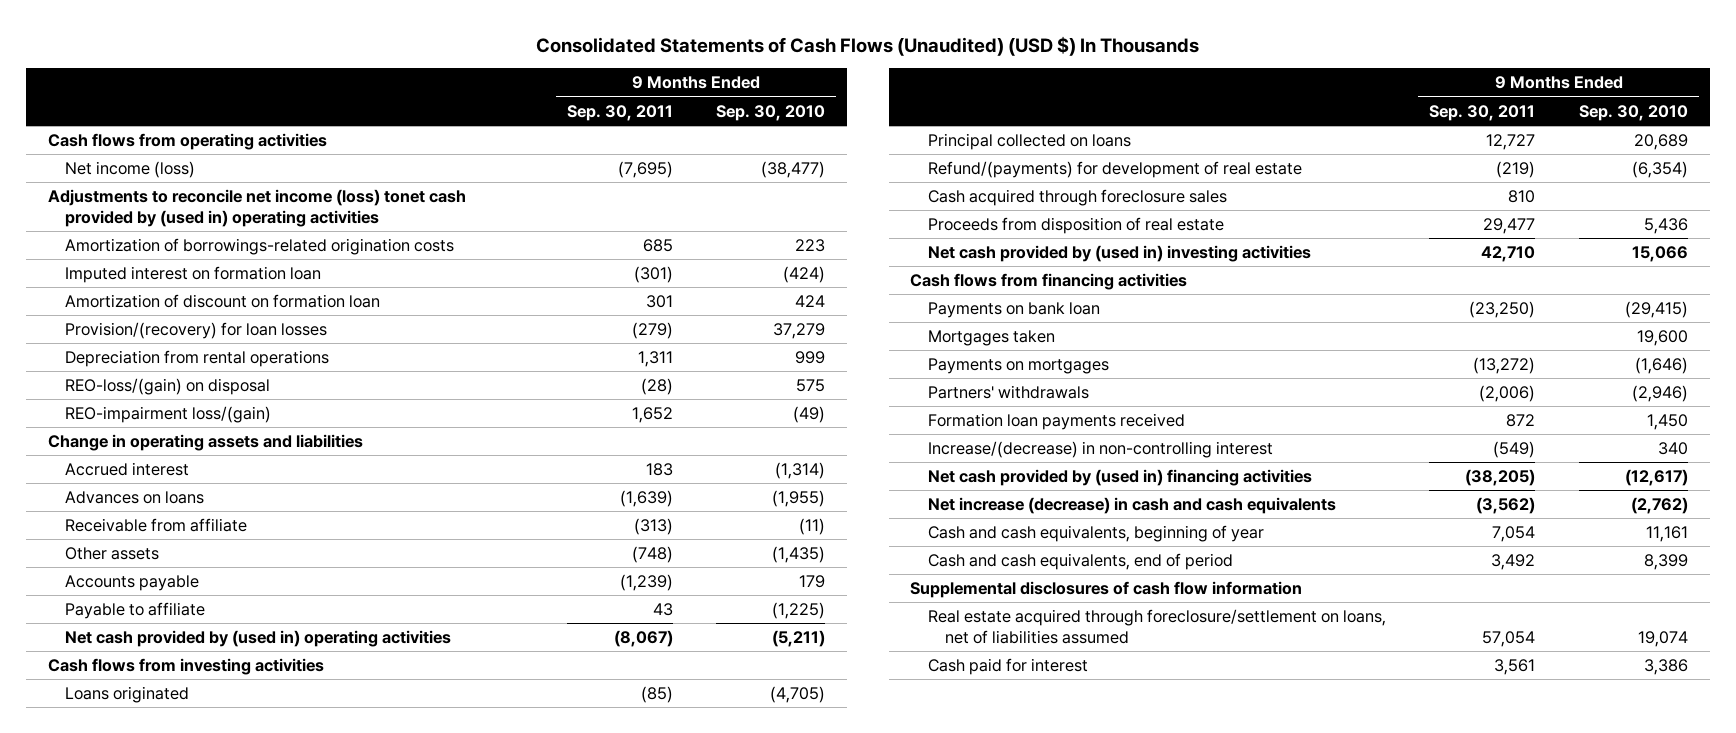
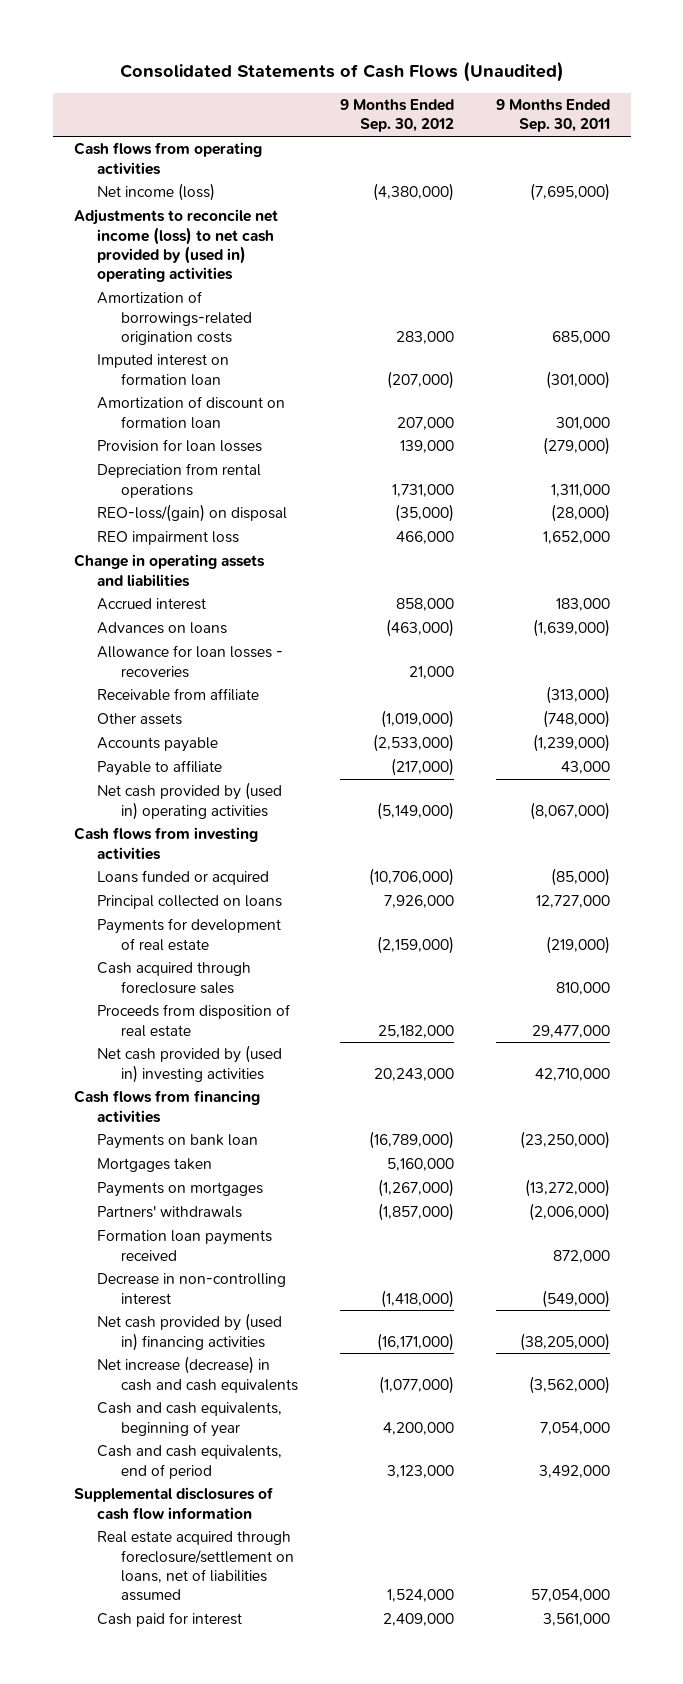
- Consolidated Statements of Cash Flows (Unaudited) (USD $) In Thousands
+ Consolidated Statements of Cash Flows (Unaudited)
- | 9 Months Ended Sep. 30, 2011 | 9 Months Ended Sep. 30, 2010
+ | 9 Months Ended Sep. 30, 2012 | 9 Months Ended Sep. 30, 2011
- Net income (loss) | (7,695) | (38,477)
- Adjustments to reconcile net income (loss) tonet cash provided by (used in) operating activities
- Amortization of borrowings-related origination costs | 685 | 223
- Imputed interest on formation loan | (301) | (424)
- Amortization of discount on formation loan | 301 | 424
- Provision/(recovery) for loan losses | (279) | 37,279
- Depreciation from rental operations | 1,311 | 999
- REO-loss/(gain) on disposal | (28) | 575
- REO-impairment loss/(gain) | 1,652 | (49)
+ Net income (loss) | (4,380,000) | (7,695,000)
+ Adjustments to reconcile net income (loss) to net cash provided by (used in) operating activities
+ Amortization of borrowings-related origination costs | 283,000 | 685,000
+ Imputed interest on formation loan | (207,000) | (301,000)
+ Amortization of discount on formation loan | 207,000 | 301,000
+ Provision for loan losses | 139,000 | (279,000)
+ Depreciation from rental operations | 1,731,000 | 1,311,000
+ REO-loss/(gain) on disposal | (35,000) | (28,000)
+ REO impairment loss | 466,000 | 1,652,000
- Accrued interest | 183 | (1,314)
- Advances on loans | (1,639) | (1,955)
- Receivable from affiliate | (313) | (11)
- Other assets | (748) | (1,435)
- Accounts payable | (1,239) | 179
- Payable to affiliate | 43 | (1,225)
- Net cash provided by (used in) operating activities | (8,067) | (5,211)
+ Accrued interest | 858,000 | 183,000
+ Advances on loans | (463,000) | (1,639,000)
+ Allowance for loan losses - recoveries | 21,000 |
+ Receivable from affiliate | | (313,000)
+ Other assets | (1,019,000) | (748,000)
+ Accounts payable | (2,533,000) | (1,239,000)
+ Payable to affiliate | (217,000) | 43,000
+ Net cash provided by (used in) operating activities | (5,149,000) | (8,067,000)
- Loans originated | (85) | (4,705)
- Principal collected on loans | 12,727 | 20,689
- Refund/(payments) for development of real estate | (219) | (6,354)
- Cash acquired through foreclosure sales | 810 |
- Proceeds from disposition of real estate | 29,477 | 5,436
- Net cash provided by (used in) investing activities | 42,710 | 15,066
+ Loans funded or acquired | (10,706,000) | (85,000)
+ Principal collected on loans | 7,926,000 | 12,727,000
+ Payments for development of real estate | (2,159,000) | (219,000)
+ Cash acquired through foreclosure sales | | 810,000
+ Proceeds from disposition of real estate | 25,182,000 | 29,477,000
+ Net cash provided by (used in) investing activities | 20,243,000 | 42,710,000
- Payments on bank loan | (23,250) | (29,415)
+ Payments on bank loan | (16,789,000) | (23,250,000)
- Payments on mortgages | (13,272) | (1,646)
- Partners' withdrawals | (2,006) | (2,946)
- Formation loan payments received | 872 | 1,450
- Increase/(decrease) in non-controlling interest | (549) | 340
- Net cash provided by (used in) financing activities | (38,205) | (12,617)
- Net increase (decrease) in cash and cash equivalents | (3,562) | (2,762)
- Cash and cash equivalents, beginning of year | 7,054 | 11,161
- Cash and cash equivalents, end of period | 3,492 | 8,399
+ Payments on mortgages | (1,267,000) | (13,272,000)
+ Partners' withdrawals | (1,857,000) | (2,006,000)
+ Formation loan payments received | | 872,000
+ Decrease in non-controlling interest | (1,418,000) | (549,000)
+ Net cash provided by (used in) financing activities | (16,171,000) | (38,205,000)
+ Net increase (decrease) in cash and cash equivalents | (1,077,000) | (3,562,000)
+ Cash and cash equivalents, beginning of year | 4,200,000 | 7,054,000
+ Cash and cash equivalents, end of period | 3,123,000 | 3,492,000
- Real estate acquired through foreclosure/settlement on loans, net of liabilities assumed | 57,054 | 19,074
- Cash paid for interest | 3,561 | 3,386
+ Real estate acquired through foreclosure/settlement on loans, net of liabilities assumed | 1,524,000 | 57,054,000
+ Cash paid for interest | 2,409,000 | 3,561,000

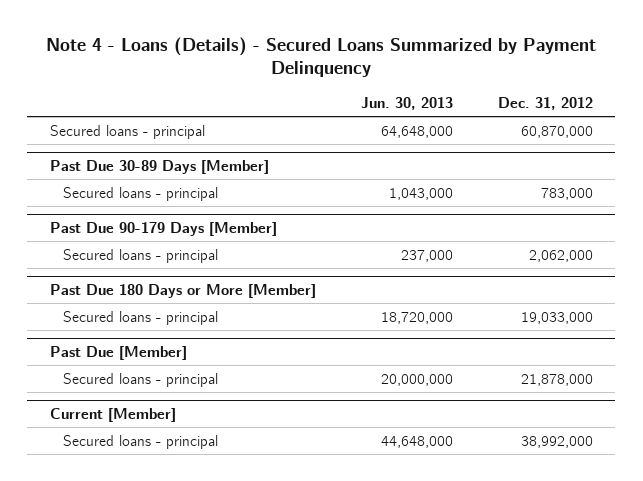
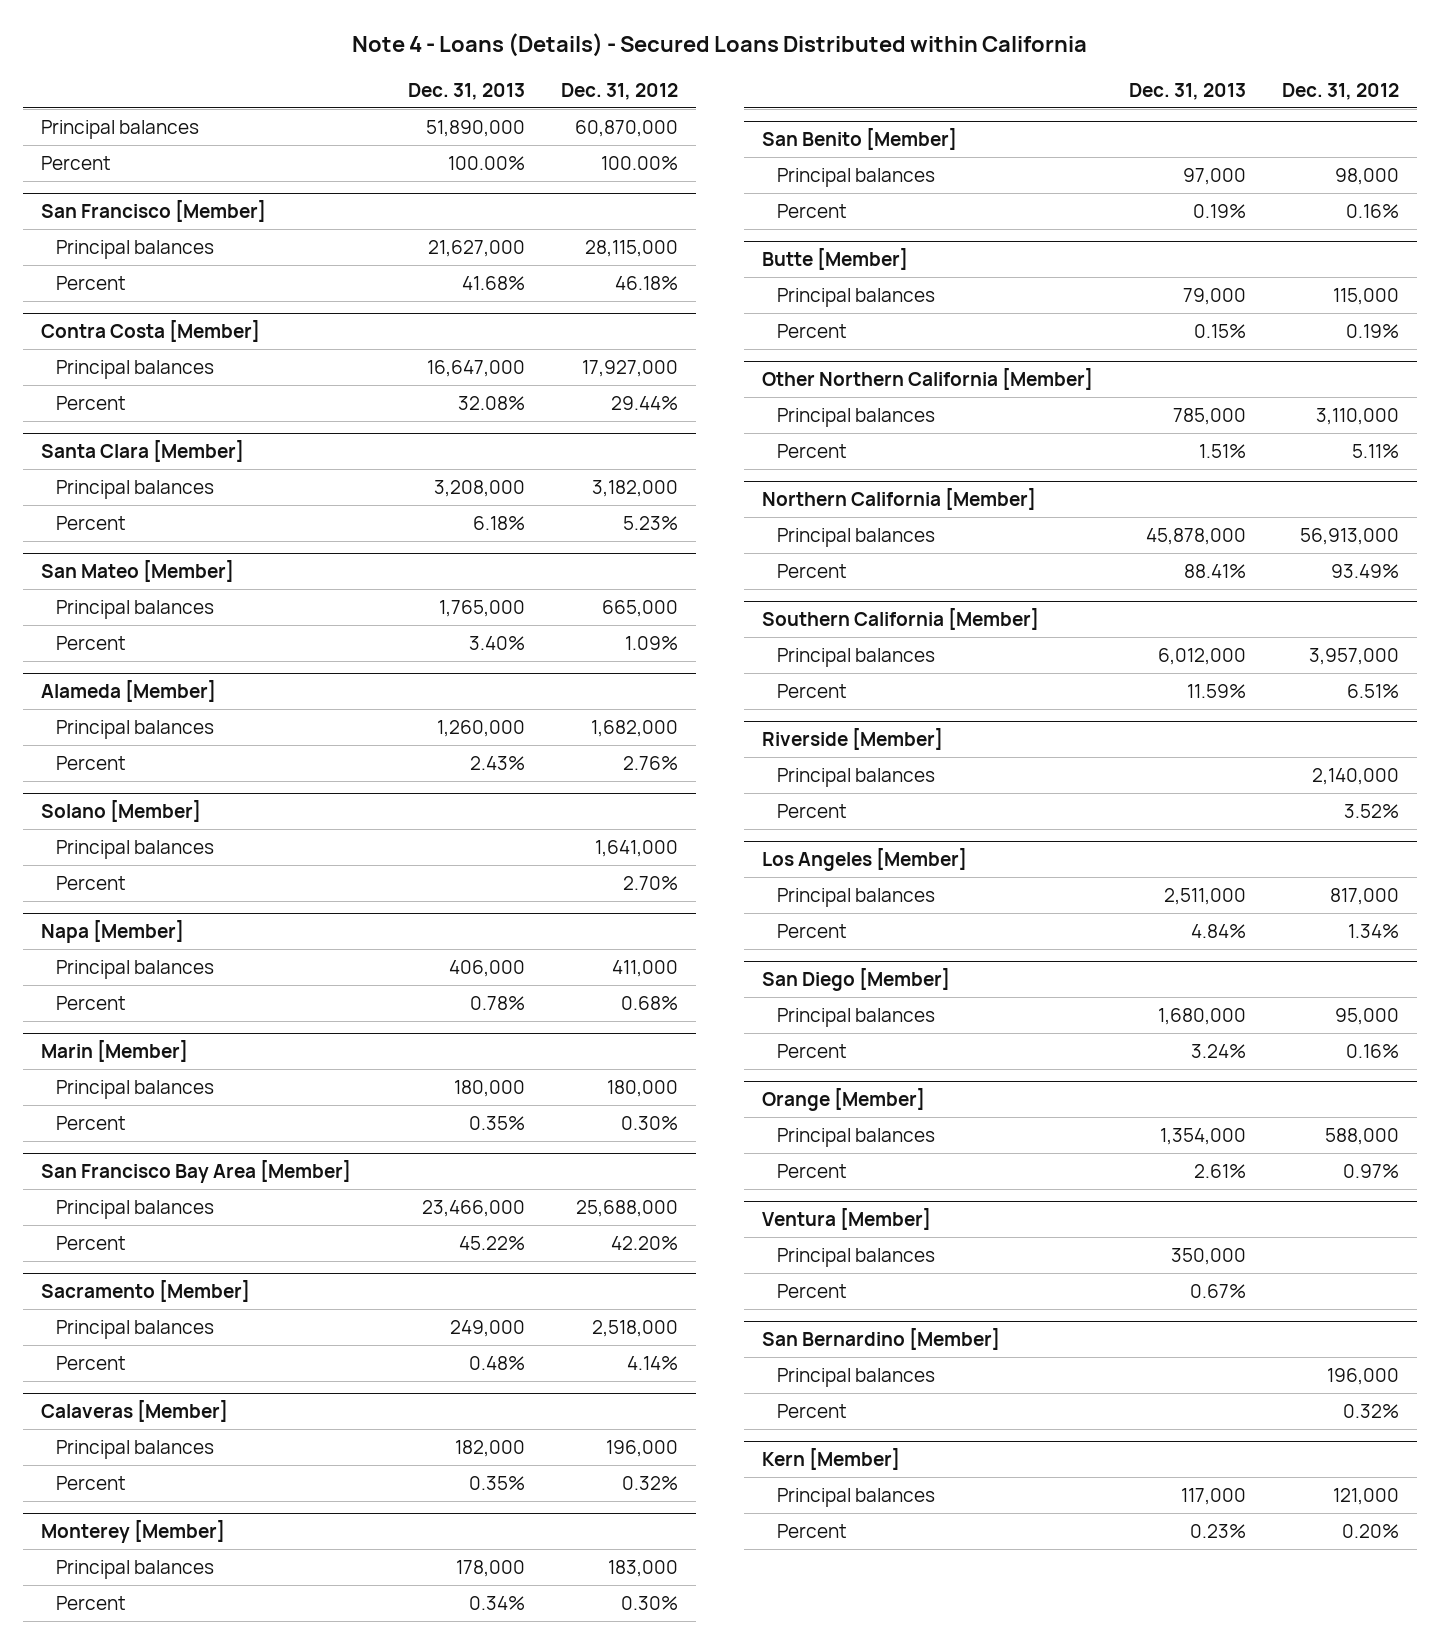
- Note 4 - Loans (Details) - Secured Loans Summarized by Payment Delinquency
+ Note 4 - Loans (Details) - Secured Loans Distributed within California
- | Jun. 30, 2013 | Dec. 31, 2012
+ | Dec. 31, 2013 | Dec. 31, 2012
- Secured loans - principal | 64,648,000 | 60,870,000
- Past Due 30-89 Days [Member]
- Secured loans - principal | 1,043,000 | 783,000
- Past Due 90-179 Days [Member]
- Secured loans - principal | 237,000 | 2,062,000
- Past Due 180 Days or More [Member]
- Secured loans - principal | 18,720,000 | 19,033,000
- Past Due [Member]
- Secured loans - principal | 20,000,000 | 21,878,000
- Current [Member]
- Secured loans - principal | 44,648,000 | 38,992,000
+ Principal balances | 51,890,000 | 60,870,000
+ Percent | 100.00% | 100.00%
+ San Francisco [Member]
+ Principal balances | 21,627,000 | 28,115,000
+ Percent | 41.68% | 46.18%
+ Contra Costa [Member]
+ Principal balances | 16,647,000 | 17,927,000
+ Percent | 32.08% | 29.44%
+ Santa Clara [Member]
+ Principal balances | 3,208,000 | 3,182,000
+ Percent | 6.18% | 5.23%
+ San Mateo [Member]
+ Principal balances | 1,765,000 | 665,000
+ Percent | 3.40% | 1.09%
+ Alameda [Member]
+ Principal balances | 1,260,000 | 1,682,000
+ Percent | 2.43% | 2.76%
+ Solano [Member]
+ Principal balances | | 1,641,000
+ Percent | | 2.70%
+ Napa [Member]
+ Principal balances | 406,000 | 411,000
+ Percent | 0.78% | 0.68%
+ Marin [Member]
+ Principal balances | 180,000 | 180,000
+ Percent | 0.35% | 0.30%
+ San Francisco Bay Area [Member]
+ Principal balances | 23,466,000 | 25,688,000
+ Percent | 45.22% | 42.20%
+ Sacramento [Member]
+ Principal balances | 249,000 | 2,518,000
+ Percent | 0.48% | 4.14%
+ Calaveras [Member]
+ Principal balances | 182,000 | 196,000
+ Percent | 0.35% | 0.32%
+ Monterey [Member]
+ Principal balances | 178,000 | 183,000
+ Percent | 0.34% | 0.30%
+ San Benito [Member]
+ Principal balances | 97,000 | 98,000
+ Percent | 0.19% | 0.16%
+ Butte [Member]
+ Principal balances | 79,000 | 115,000
+ Percent | 0.15% | 0.19%
+ Other Northern California [Member]
+ Principal balances | 785,000 | 3,110,000
+ Percent | 1.51% | 5.11%
+ Northern California [Member]
+ Principal balances | 45,878,000 | 56,913,000
+ Percent | 88.41% | 93.49%
+ Southern California [Member]
+ Principal balances | 6,012,000 | 3,957,000
+ Percent | 11.59% | 6.51%
+ Riverside [Member]
+ Principal balances | | 2,140,000
+ Percent | | 3.52%
+ Los Angeles [Member]
+ Principal balances | 2,511,000 | 817,000
+ Percent | 4.84% | 1.34%
+ San Diego [Member]
+ Principal balances | 1,680,000 | 95,000
+ Percent | 3.24% | 0.16%
+ Orange [Member]
+ Principal balances | 1,354,000 | 588,000
+ Percent | 2.61% | 0.97%
+ Ventura [Member]
+ Principal balances | 350,000 |
+ Percent | 0.67% |
+ San Bernardino [Member]
+ Principal balances | | 196,000
+ Percent | | 0.32%
+ Kern [Member]
+ Principal balances | 117,000 | 121,000
+ Percent | 0.23% | 0.20%

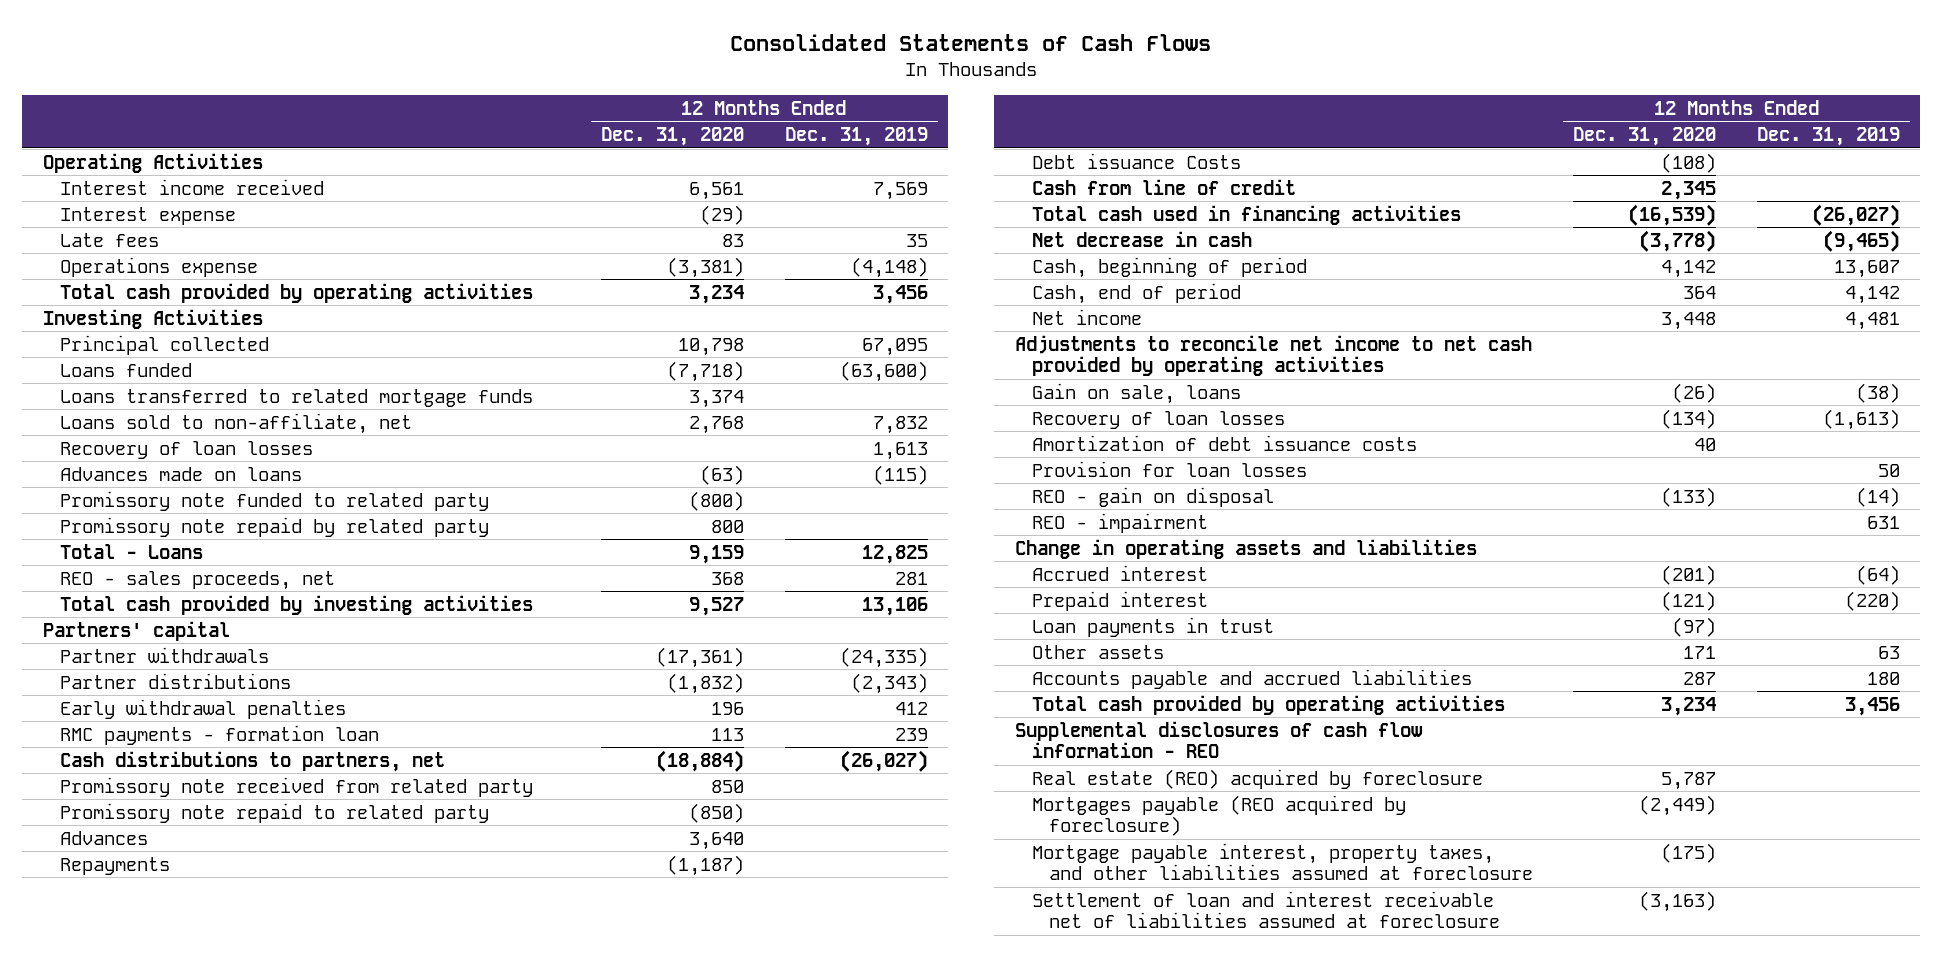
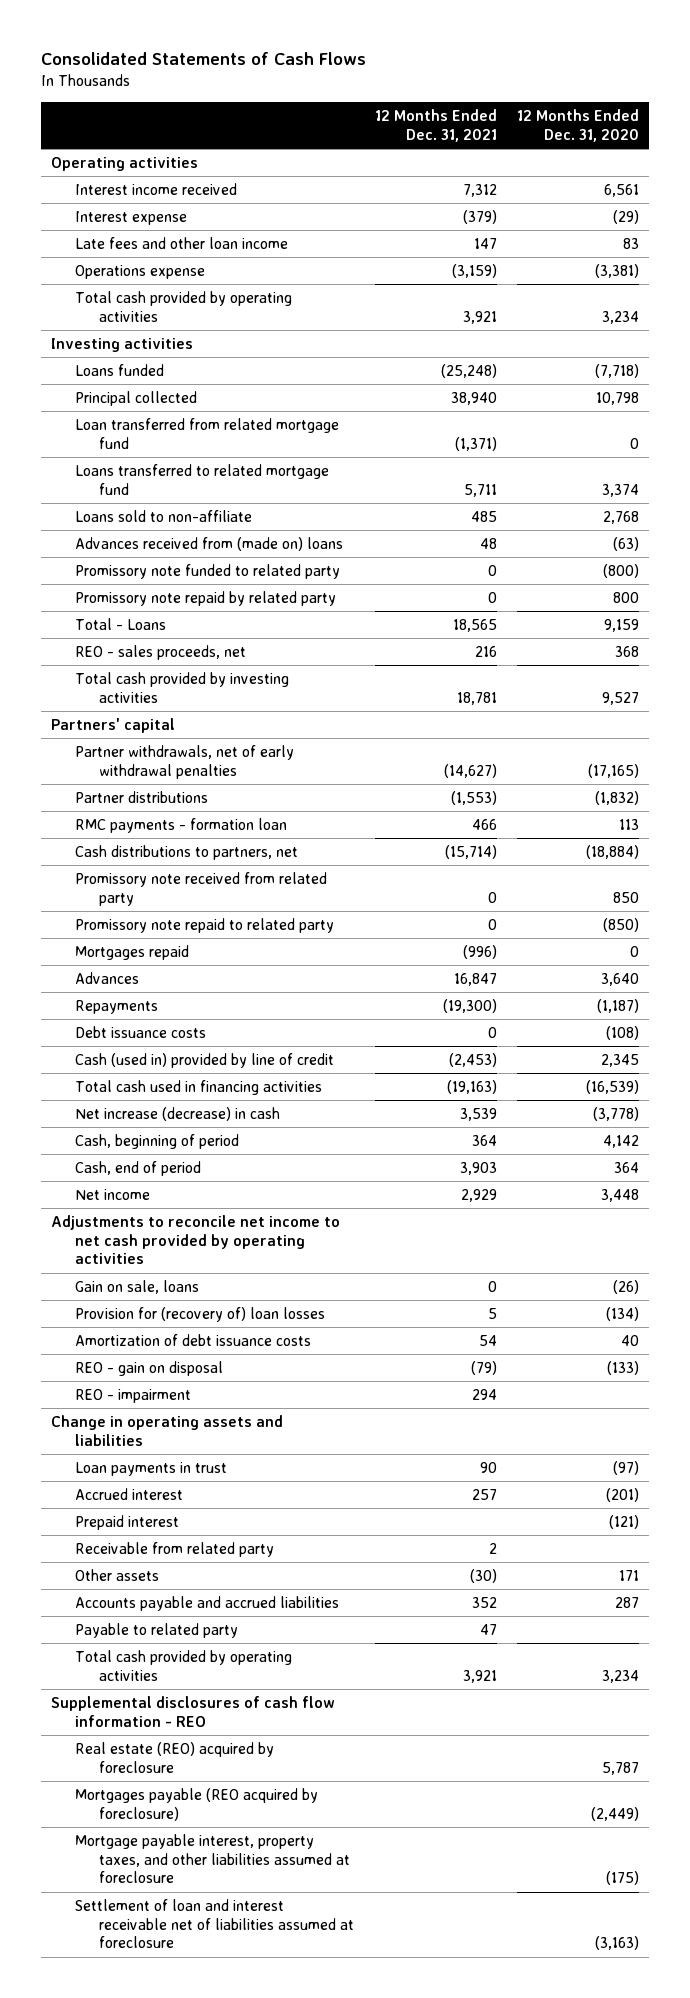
- | 12 Months Ended Dec. 31, 2020 | 12 Months Ended Dec. 31, 2019
+ | 12 Months Ended Dec. 31, 2021 | 12 Months Ended Dec. 31, 2020
- Operating Activities
+ Operating activities
- Late fees | 83 | 35
+ Late fees and other loan income | 147 | 83
- Investing Activities
+ Investing activities
- Loans transferred to related mortgage funds | 3,374 |
- Loans sold to non-affiliate, net | 2,768 | 7,832
- Recovery of loan losses | | 1,613
- Advances made on loans | (63) | (115)
moved down: Principal collected | 38,940 | 10,798
+ Loan transferred from related mortgage fund | (1,371) | 0
+ Loans transferred to related mortgage fund | 5,711 | 3,374
+ Loans sold to non-affiliate | 485 | 2,768
+ Advances received from (made on) loans | 48 | (63)
- Partner withdrawals | (17,361) | (24,335)
+ Partner withdrawals, net of early withdrawal penalties | (14,627) | (17,165)
- Early withdrawal penalties | 196 | 412
+ Mortgages repaid | (996) | 0
- Debt issuance Costs | (108) |
- Cash from line of credit | 2,345 |
+ Debt issuance costs | 0 | (108)
+ Cash (used in) provided by line of credit | (2,453) | 2,345
- Net decrease in cash | (3,778) | (9,465)
+ Net increase (decrease) in cash | 3,539 | (3,778)
- Recovery of loan losses | (134) | (1,613)
+ Provision for (recovery of) loan losses | 5 | (134)
- Provision for loan losses | | 50
moved up: Loan payments in trust | 90 | (97)
+ Receivable from related party | 2 |
+ Payable to related party | 47 |

